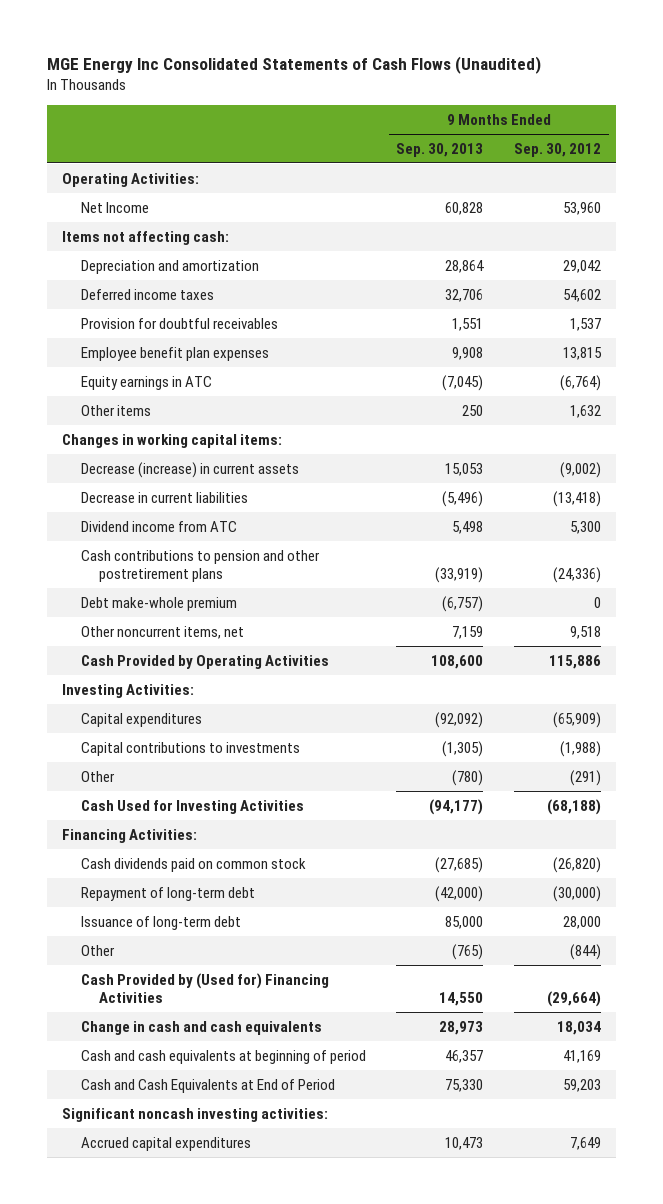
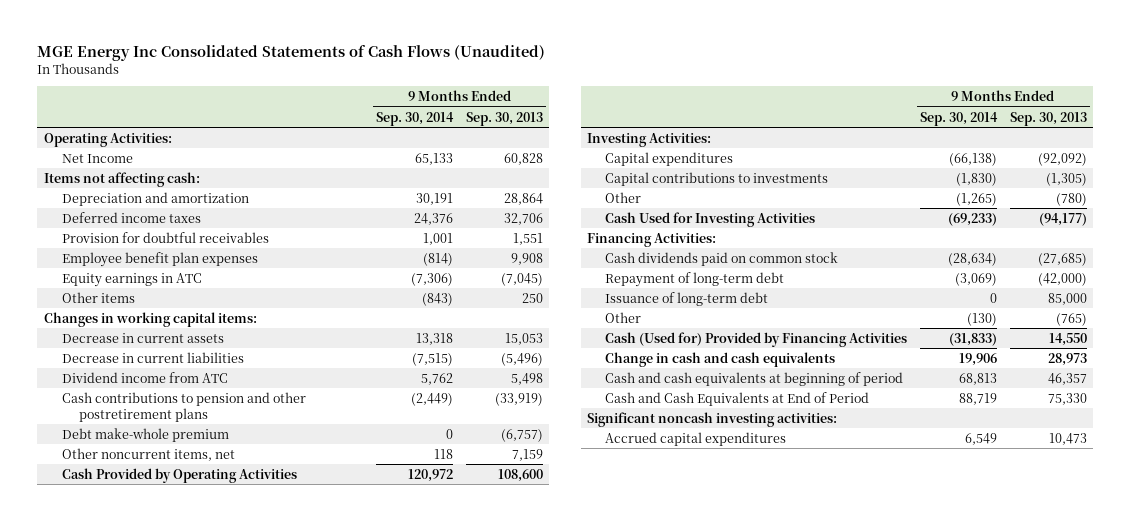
- | 9 Months Ended Sep. 30, 2013 | 9 Months Ended Sep. 30, 2012
+ | 9 Months Ended Sep. 30, 2014 | 9 Months Ended Sep. 30, 2013
- Decrease (increase) in current assets | 15,053 | (9,002)
+ Decrease in current assets | 13,318 | 15,053
- Cash Provided by (Used for) Financing Activities | 14,550 | (29,664)
+ Cash (Used for) Provided by Financing Activities | (31,833) | 14,550

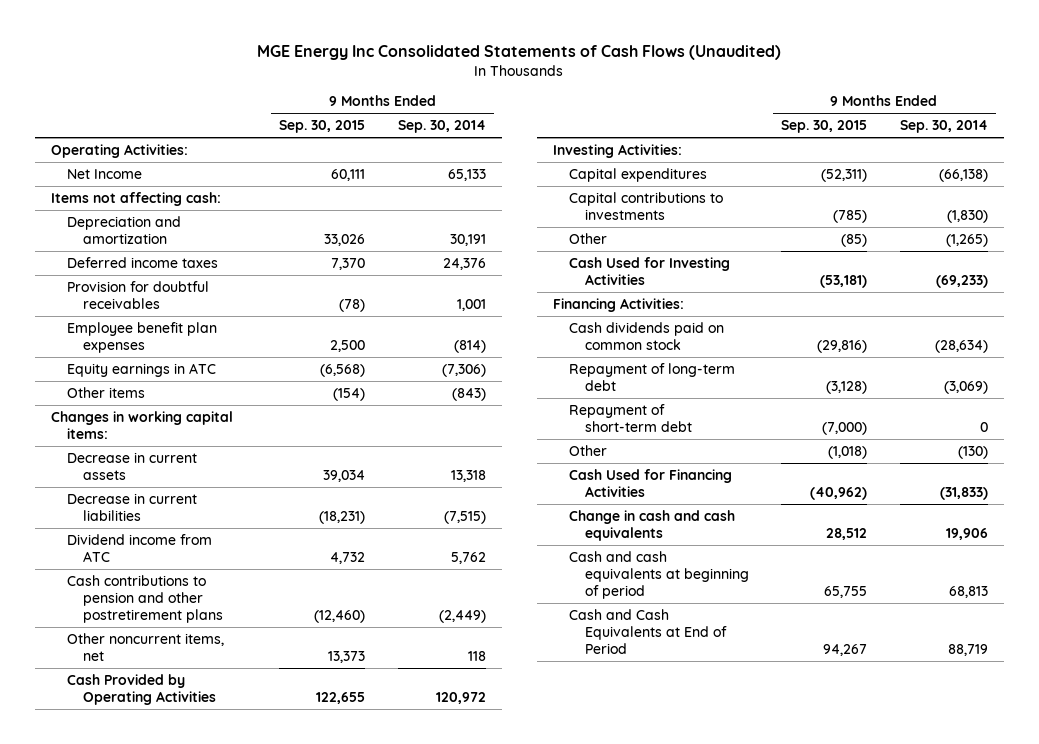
- | 9 Months Ended Sep. 30, 2014 | 9 Months Ended Sep. 30, 2013
+ | 9 Months Ended Sep. 30, 2015 | 9 Months Ended Sep. 30, 2014
- Debt make-whole premium | 0 | (6,757)
- Issuance of long-term debt | 0 | 85,000
+ Repayment of short-term debt | (7,000) | 0
- Cash (Used for) Provided by Financing Activities | (31,833) | 14,550
+ Cash Used for Financing Activities | (40,962) | (31,833)
- Significant noncash investing activities:
- Accrued capital expenditures | 6,549 | 10,473

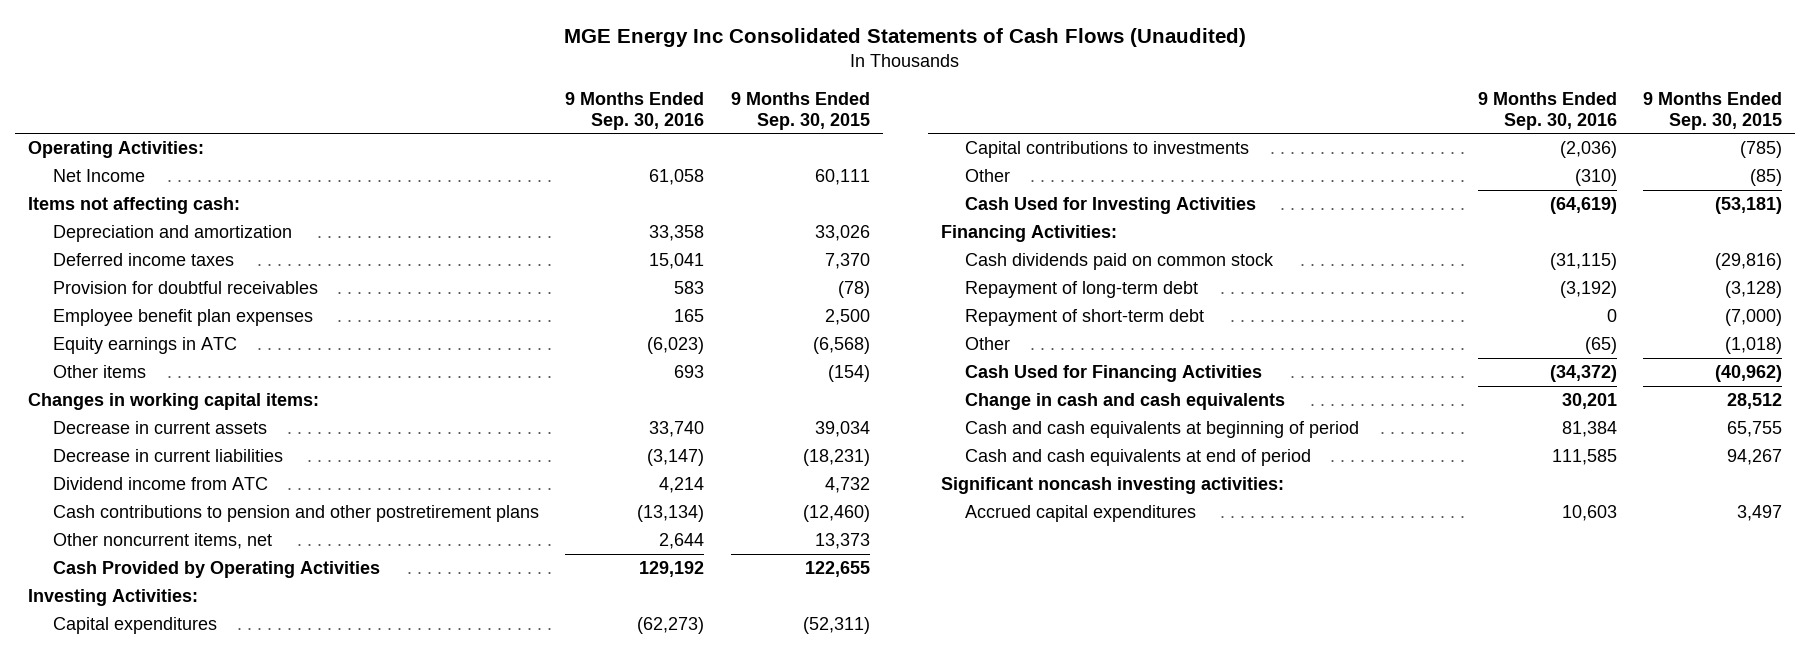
- | 9 Months Ended Sep. 30, 2015 | 9 Months Ended Sep. 30, 2014
+ | 9 Months Ended Sep. 30, 2016 | 9 Months Ended Sep. 30, 2015
- Cash and Cash Equivalents at End of Period | 94,267 | 88,719
+ Cash and cash equivalents at end of period | 111,585 | 94,267
+ Significant noncash investing activities:
+ Accrued capital expenditures | 10,603 | 3,497

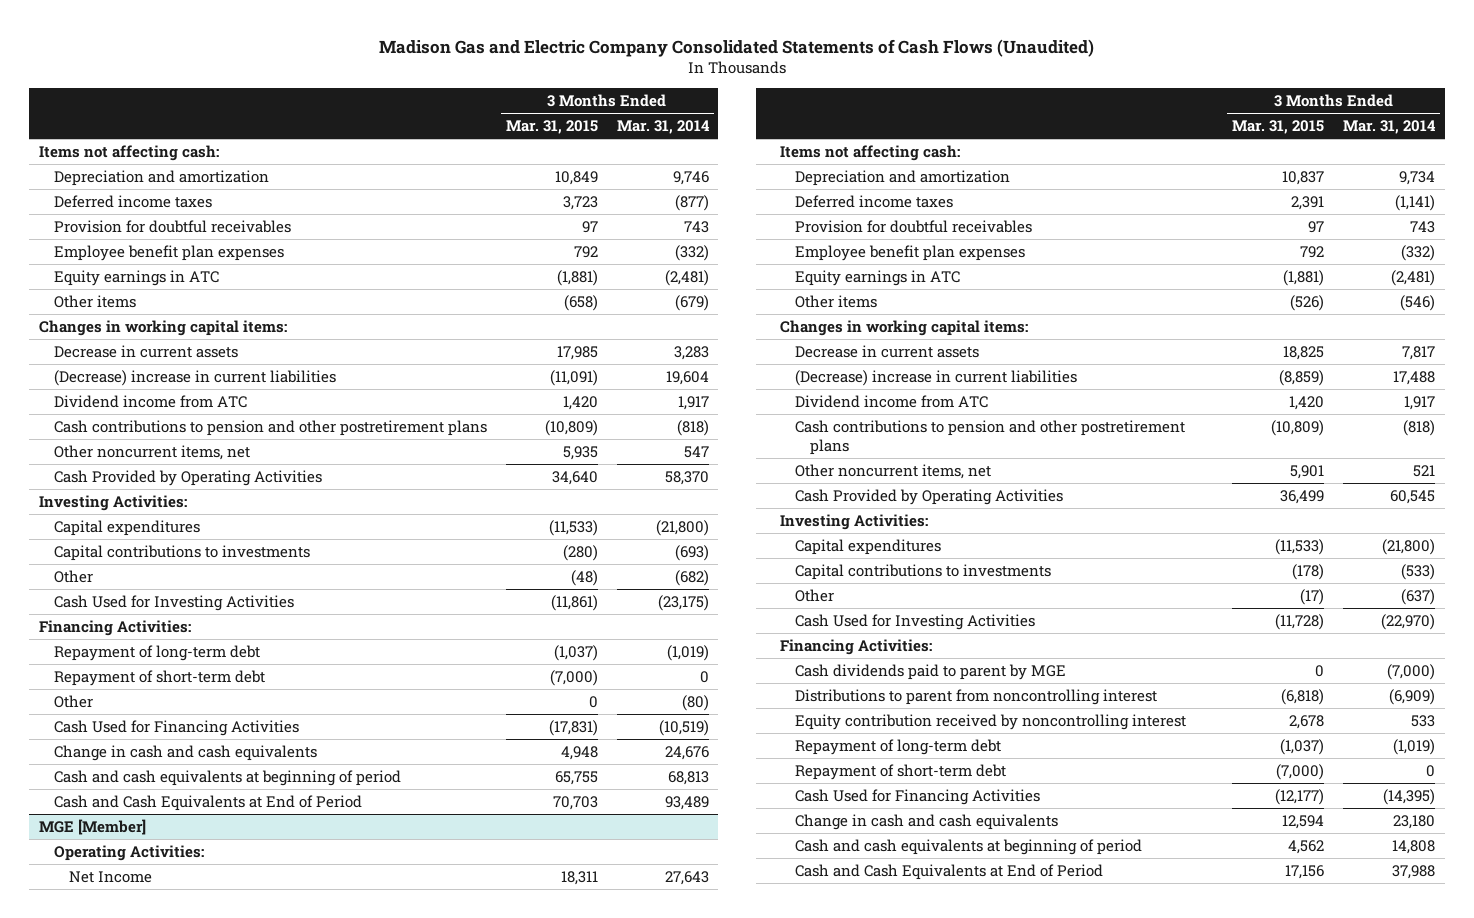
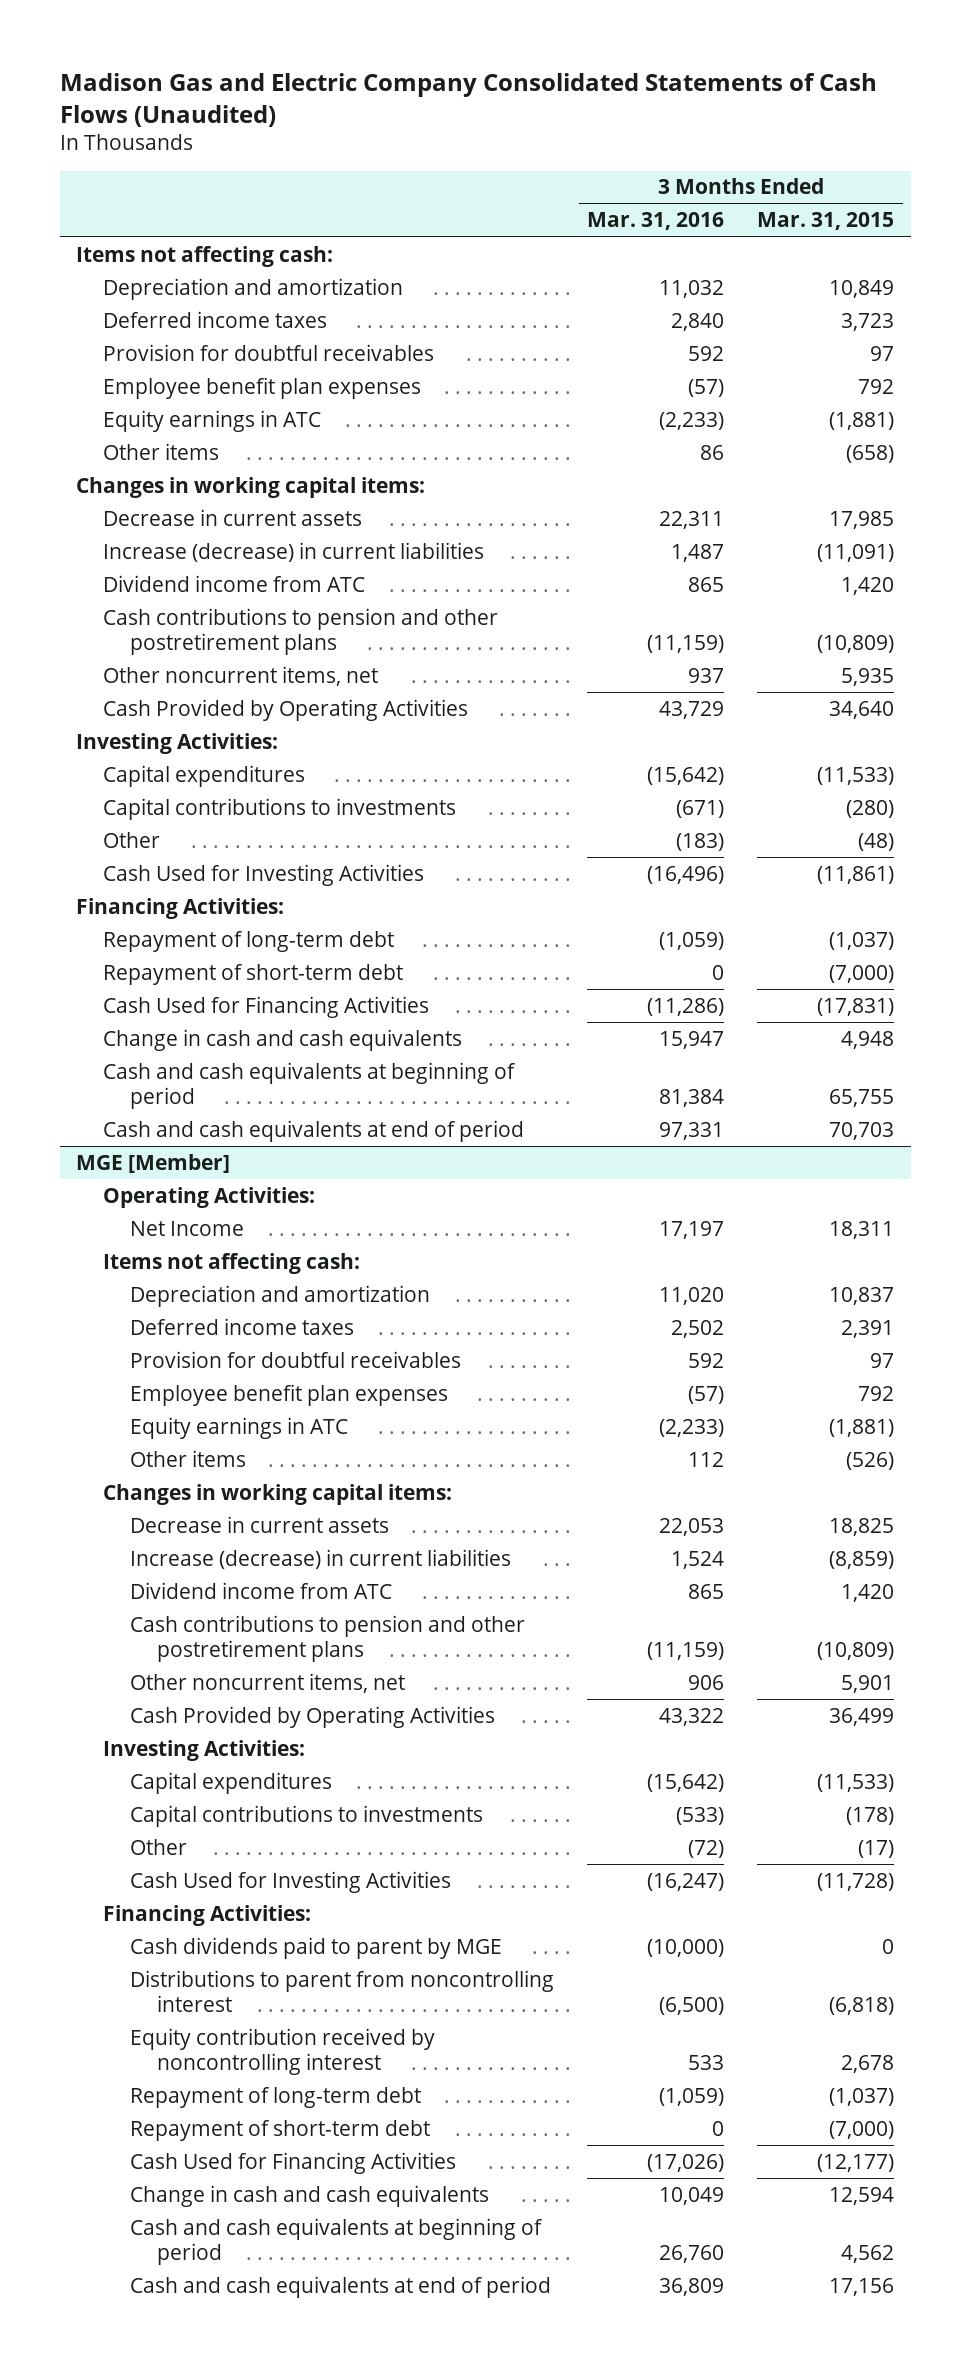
- | 3 Months Ended Mar. 31, 2015 | 3 Months Ended Mar. 31, 2014
+ | 3 Months Ended Mar. 31, 2016 | 3 Months Ended Mar. 31, 2015
- (Decrease) increase in current liabilities | (11,091) | 19,604
+ Increase (decrease) in current liabilities | 1,487 | (11,091)
- Other | 0 | (80)
- Cash and Cash Equivalents at End of Period | 70,703 | 93,489
+ Cash and cash equivalents at end of period | 97,331 | 70,703
@ MGE [Member]
- (Decrease) increase in current liabilities | (8,859) | 17,488
+ Increase (decrease) in current liabilities | 1,524 | (8,859)
- Cash and Cash Equivalents at End of Period | 17,156 | 37,988
+ Cash and cash equivalents at end of period | 36,809 | 17,156

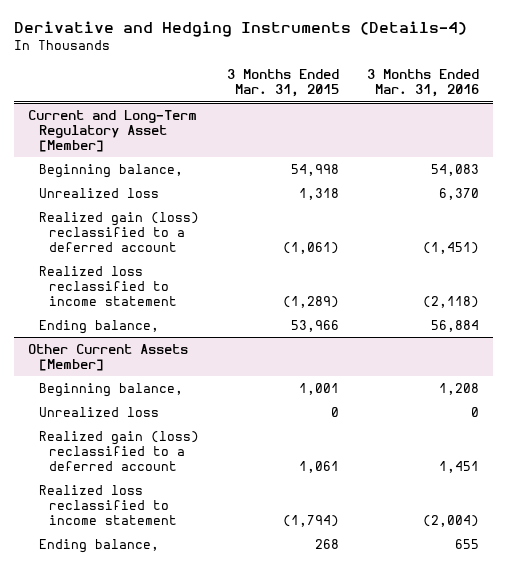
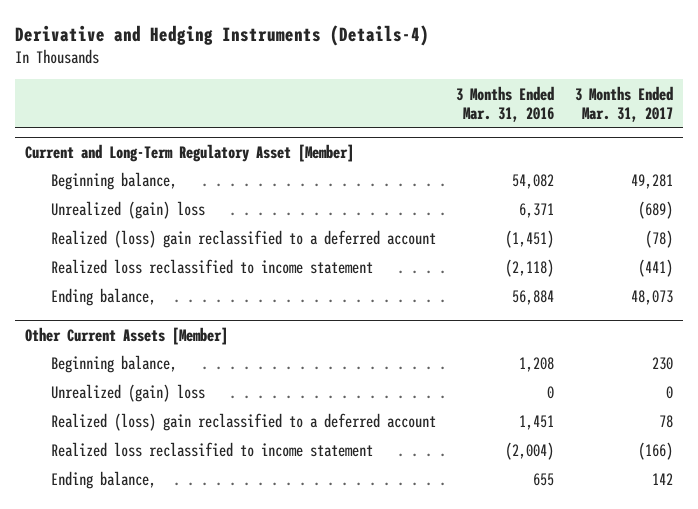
- | 3 Months Ended Mar. 31, 2015 | 3 Months Ended Mar. 31, 2016
+ | 3 Months Ended Mar. 31, 2016 | 3 Months Ended Mar. 31, 2017
@ Current and Long-Term Regulatory Asset [Member]
- Beginning balance, | 54,998 | 54,083
- Unrealized loss | 1,318 | 6,370
- Realized gain (loss) reclassified to a deferred account | (1,061) | (1,451)
+ Beginning balance, | 54,082 | 49,281
+ Unrealized (gain) loss | 6,371 | (689)
+ Realized (loss) gain reclassified to a deferred account | (1,451) | (78)
@ Other Current Assets [Member]
- Unrealized loss | 0 | 0
- Realized gain (loss) reclassified to a deferred account | 1,061 | 1,451
+ Unrealized (gain) loss | 0 | 0
+ Realized (loss) gain reclassified to a deferred account | 1,451 | 78

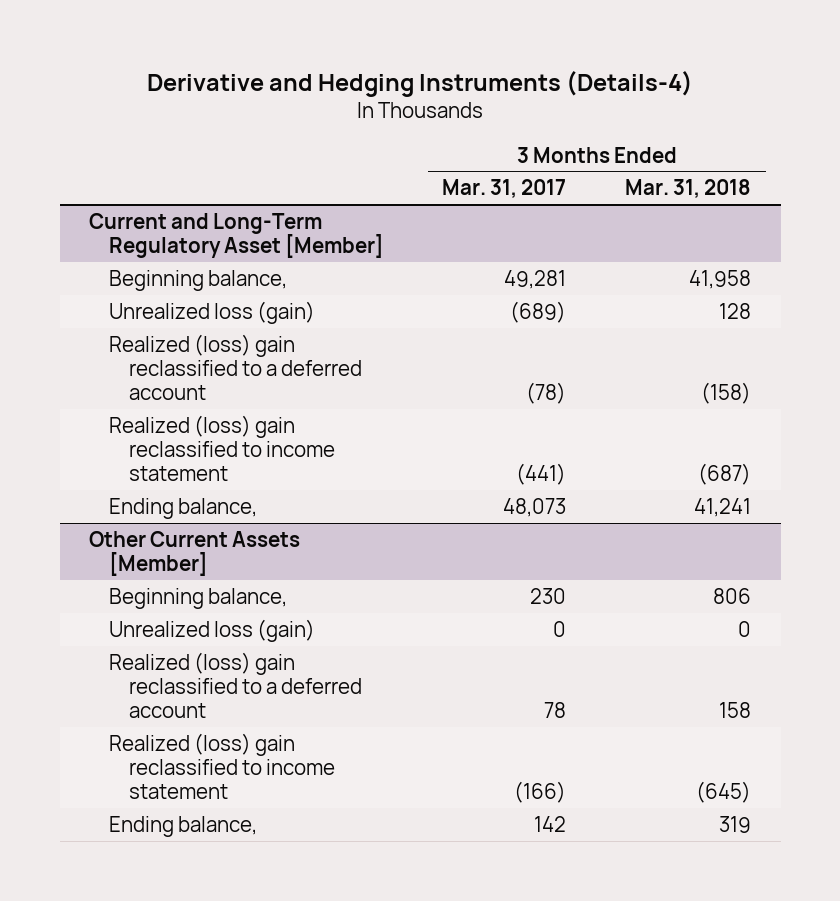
- | 3 Months Ended Mar. 31, 2016 | 3 Months Ended Mar. 31, 2017
+ | 3 Months Ended Mar. 31, 2017 | 3 Months Ended Mar. 31, 2018
@ Current and Long-Term Regulatory Asset [Member]
- Unrealized (gain) loss | 6,371 | (689)
+ Unrealized loss (gain) | (689) | 128
- Realized loss reclassified to income statement | (2,118) | (441)
+ Realized (loss) gain reclassified to income statement | (441) | (687)
@ Other Current Assets [Member]
- Unrealized (gain) loss | 0 | 0
+ Unrealized loss (gain) | 0 | 0
- Realized loss reclassified to income statement | (2,004) | (166)
+ Realized (loss) gain reclassified to income statement | (166) | (645)

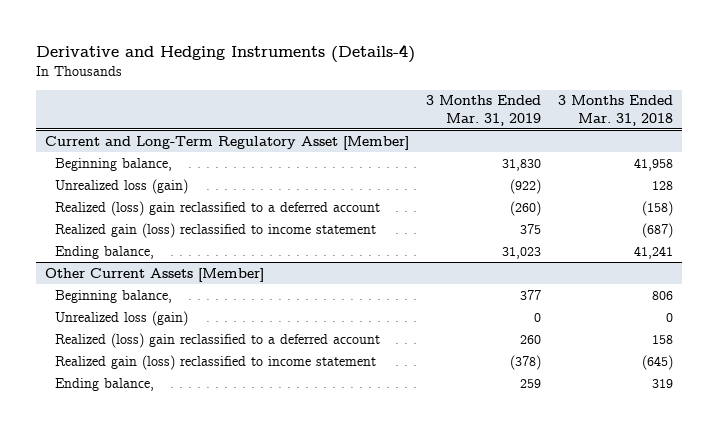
- | 3 Months Ended Mar. 31, 2017 | 3 Months Ended Mar. 31, 2018
+ | 3 Months Ended Mar. 31, 2019 | 3 Months Ended Mar. 31, 2018
@ Current and Long-Term Regulatory Asset [Member]
- Realized (loss) gain reclassified to income statement | (441) | (687)
+ Realized gain (loss) reclassified to income statement | 375 | (687)
@ Other Current Assets [Member]
- Realized (loss) gain reclassified to income statement | (166) | (645)
+ Realized gain (loss) reclassified to income statement | (378) | (645)

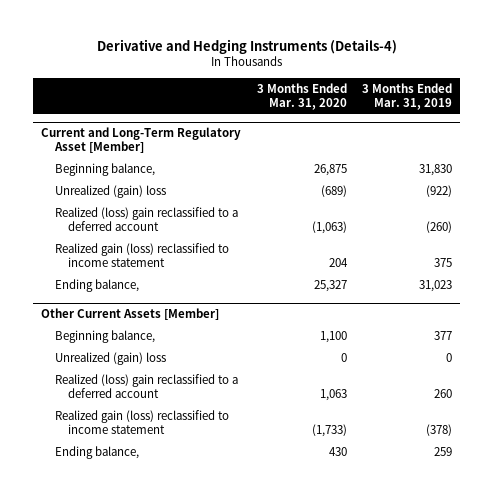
- | 3 Months Ended Mar. 31, 2019 | 3 Months Ended Mar. 31, 2018
+ | 3 Months Ended Mar. 31, 2020 | 3 Months Ended Mar. 31, 2019
@ Current and Long-Term Regulatory Asset [Member]
- Unrealized loss (gain) | (922) | 128
+ Unrealized (gain) loss | (689) | (922)
@ Other Current Assets [Member]
- Unrealized loss (gain) | 0 | 0
+ Unrealized (gain) loss | 0 | 0

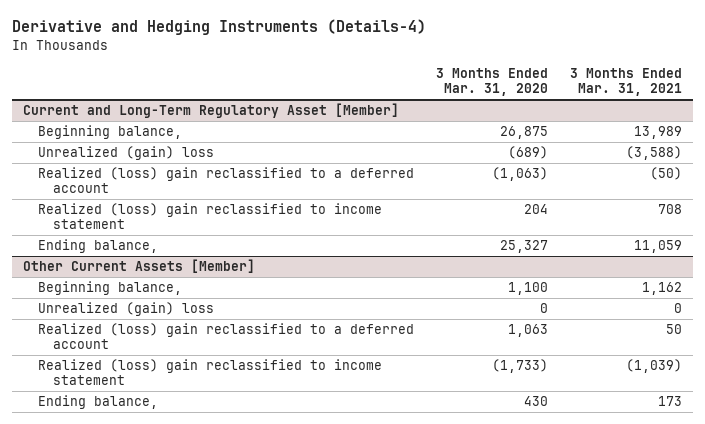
- | 3 Months Ended Mar. 31, 2020 | 3 Months Ended Mar. 31, 2019
+ | 3 Months Ended Mar. 31, 2020 | 3 Months Ended Mar. 31, 2021
@ Current and Long-Term Regulatory Asset [Member]
- Realized gain (loss) reclassified to income statement | 204 | 375
+ Realized (loss) gain reclassified to income statement | 204 | 708
@ Other Current Assets [Member]
- Realized gain (loss) reclassified to income statement | (1,733) | (378)
+ Realized (loss) gain reclassified to income statement | (1,733) | (1,039)

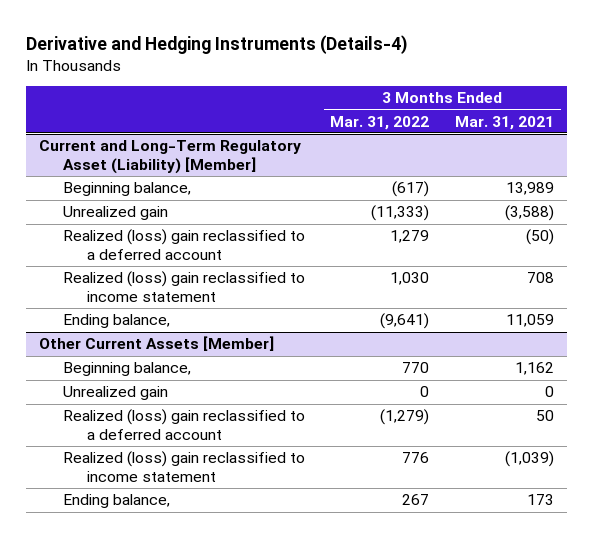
- | 3 Months Ended Mar. 31, 2020 | 3 Months Ended Mar. 31, 2021
+ | 3 Months Ended Mar. 31, 2022 | 3 Months Ended Mar. 31, 2021
- Current and Long-Term Regulatory Asset [Member]
+ Current and Long-Term Regulatory Asset (Liability) [Member]
- Unrealized (gain) loss | (689) | (3,588)
+ Unrealized gain | (11,333) | (3,588)
@ Other Current Assets [Member]
- Unrealized (gain) loss | 0 | 0
+ Unrealized gain | 0 | 0

